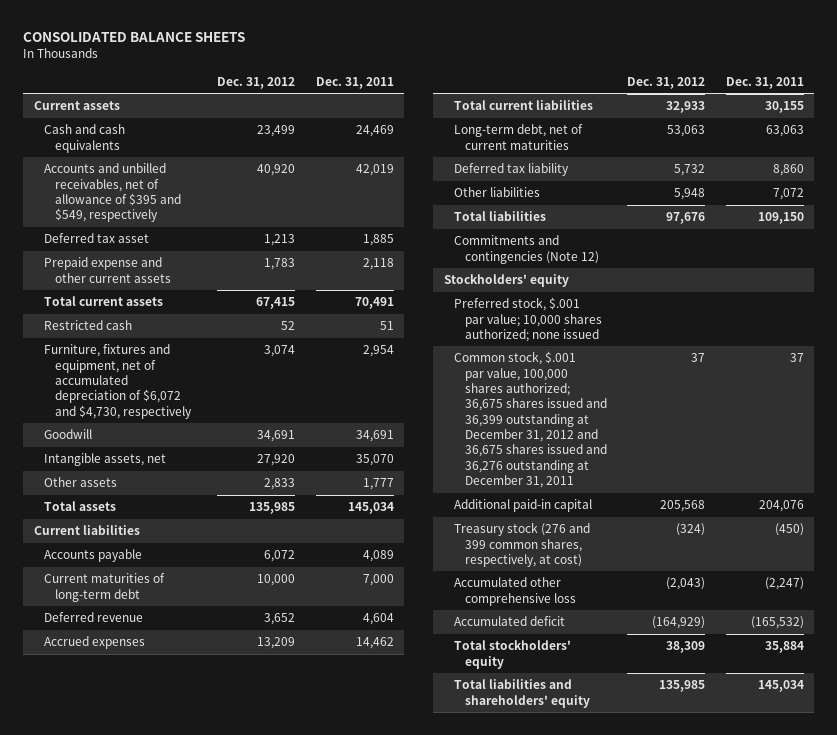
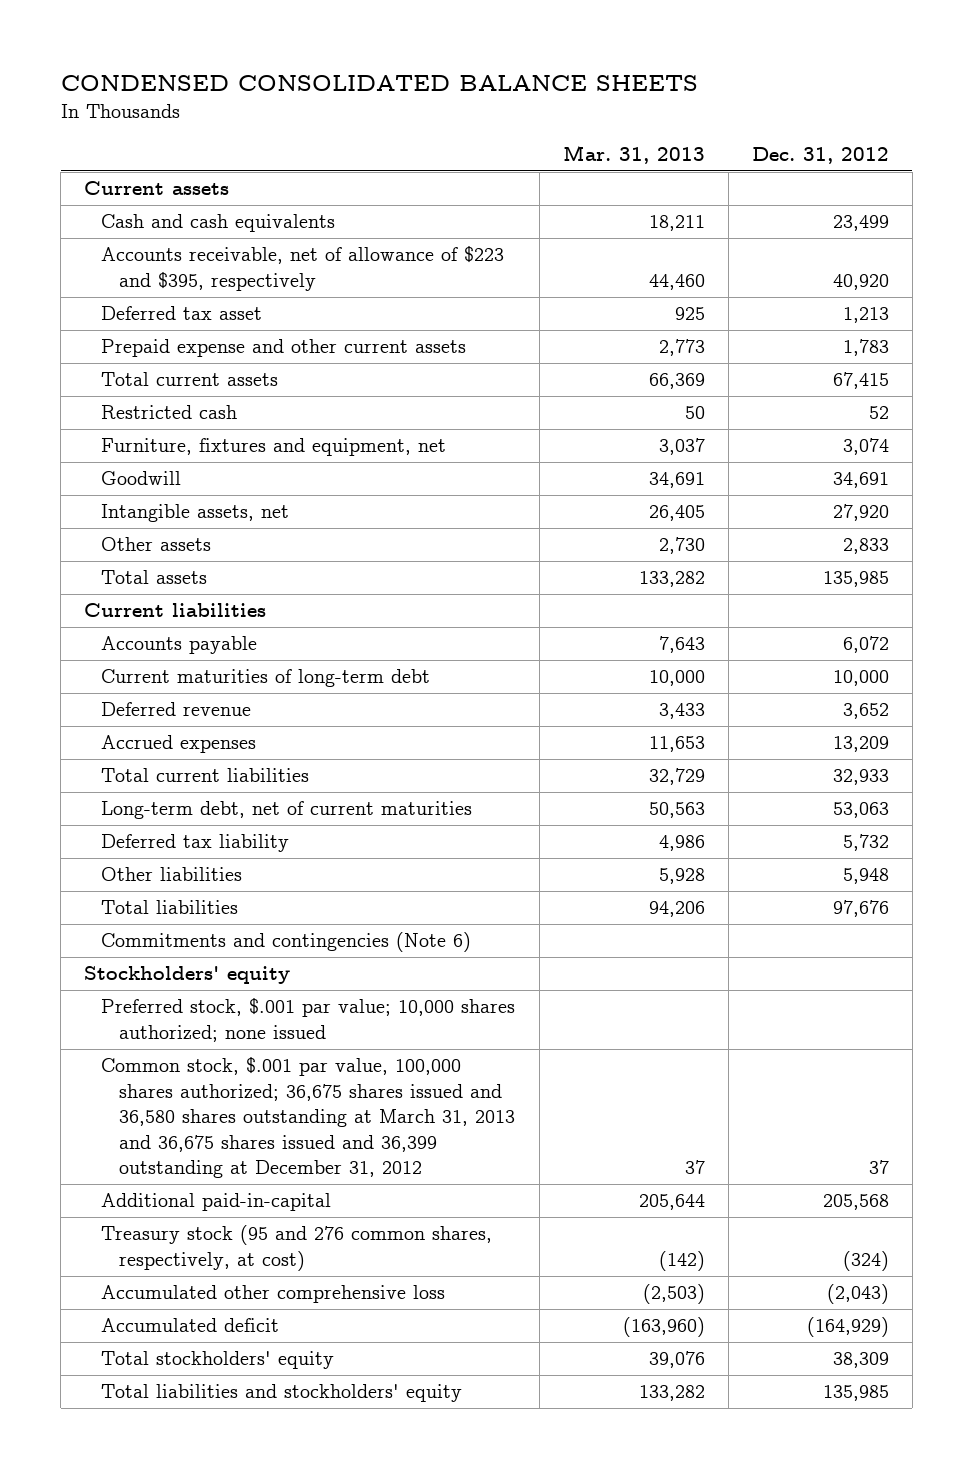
- CONSOLIDATED BALANCE SHEETS
+ CONDENSED CONSOLIDATED BALANCE SHEETS
- | Dec. 31, 2012 | Dec. 31, 2011
+ | Mar. 31, 2013 | Dec. 31, 2012
- Accounts and unbilled receivables, net of allowance of $395 and $549, respectively | 40,920 | 42,019
+ Accounts receivable, net of allowance of $223 and $395, respectively | 44,460 | 40,920
- Furniture, fixtures and equipment, net of accumulated depreciation of $6,072 and $4,730, respectively | 3,074 | 2,954
+ Furniture, fixtures and equipment, net | 3,037 | 3,074
- Commitments and contingencies (Note 12)
+ Commitments and contingencies (Note 6)
- Common stock, $.001 par value, 100,000 shares authorized; 36,675 shares issued and 36,399 outstanding at December 31, 2012 and 36,675 shares issued and 36,276 outstanding at December 31, 2011 | 37 | 37
- Additional paid-in capital | 205,568 | 204,076
- Treasury stock (276 and 399 common shares, respectively, at cost) | (324) | (450)
+ Common stock, $.001 par value, 100,000 shares authorized; 36,675 shares issued and 36,580 shares outstanding at March 31, 2013 and 36,675 shares issued and 36,399 outstanding at December 31, 2012 | 37 | 37
+ Additional paid-in-capital | 205,644 | 205,568
+ Treasury stock (95 and 276 common shares, respectively, at cost) | (142) | (324)
- Total liabilities and shareholders' equity | 135,985 | 145,034
+ Total liabilities and stockholders' equity | 133,282 | 135,985

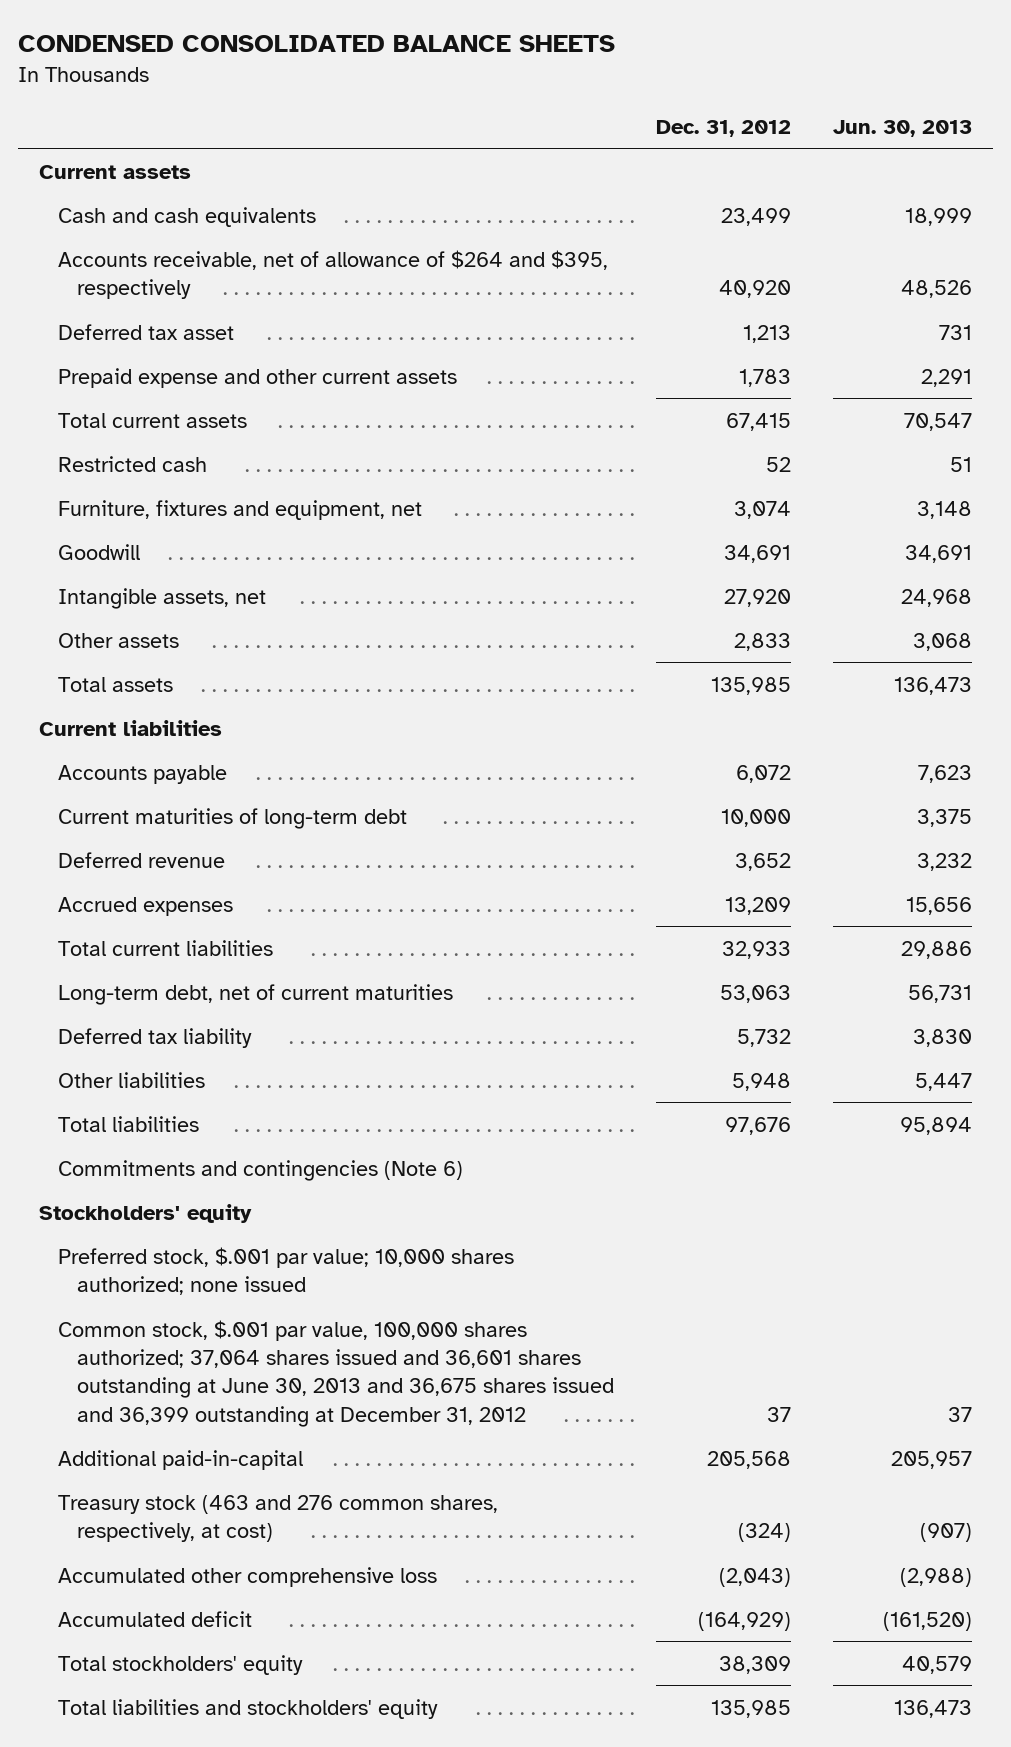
- | Mar. 31, 2013 | Dec. 31, 2012
+ | Dec. 31, 2012 | Jun. 30, 2013
- Accounts receivable, net of allowance of $223 and $395, respectively | 44,460 | 40,920
+ Accounts receivable, net of allowance of $264 and $395, respectively | 40,920 | 48,526
- Common stock, $.001 par value, 100,000 shares authorized; 36,675 shares issued and 36,580 shares outstanding at March 31, 2013 and 36,675 shares issued and 36,399 outstanding at December 31, 2012 | 37 | 37
+ Common stock, $.001 par value, 100,000 shares authorized; 37,064 shares issued and 36,601 shares outstanding at June 30, 2013 and 36,675 shares issued and 36,399 outstanding at December 31, 2012 | 37 | 37
- Treasury stock (95 and 276 common shares, respectively, at cost) | (142) | (324)
+ Treasury stock (463 and 276 common shares, respectively, at cost) | (324) | (907)

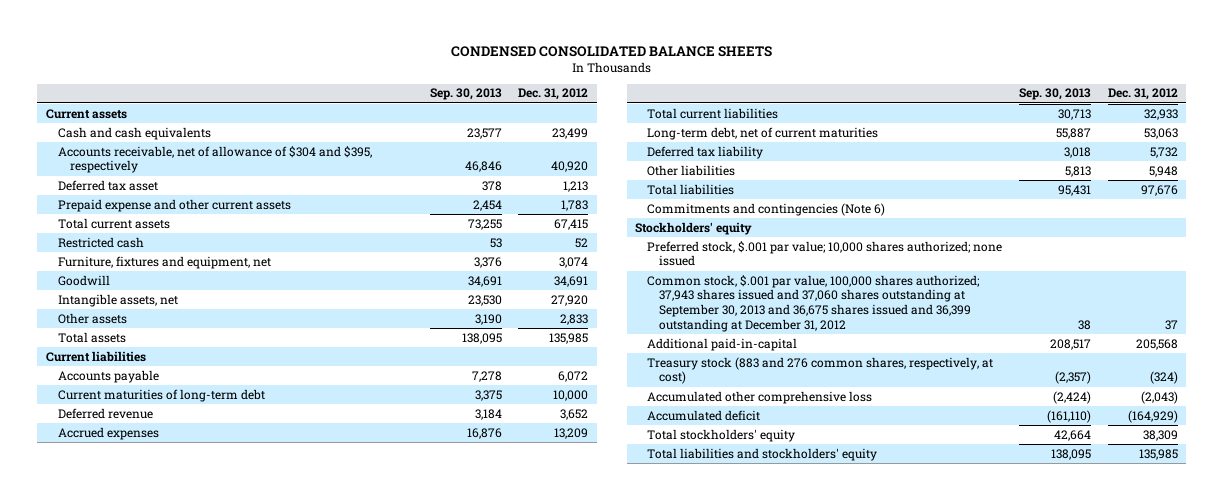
- | Dec. 31, 2012 | Jun. 30, 2013
+ | Sep. 30, 2013 | Dec. 31, 2012
- Accounts receivable, net of allowance of $264 and $395, respectively | 40,920 | 48,526
+ Accounts receivable, net of allowance of $304 and $395, respectively | 46,846 | 40,920
- Common stock, $.001 par value, 100,000 shares authorized; 37,064 shares issued and 36,601 shares outstanding at June 30, 2013 and 36,675 shares issued and 36,399 outstanding at December 31, 2012 | 37 | 37
+ Common stock, $.001 par value, 100,000 shares authorized; 37,943 shares issued and 37,060 shares outstanding at September 30, 2013 and 36,675 shares issued and 36,399 outstanding at December 31, 2012 | 38 | 37
- Treasury stock (463 and 276 common shares, respectively, at cost) | (324) | (907)
+ Treasury stock (883 and 276 common shares, respectively, at cost) | (2,357) | (324)

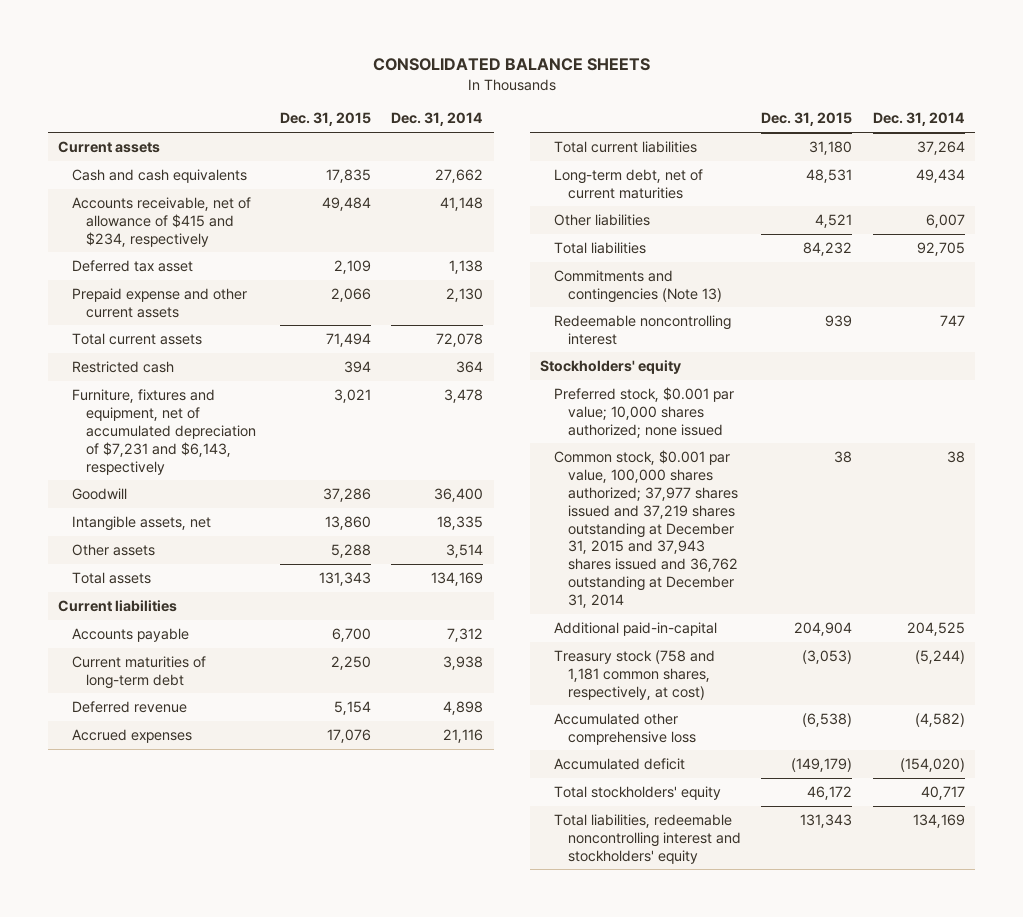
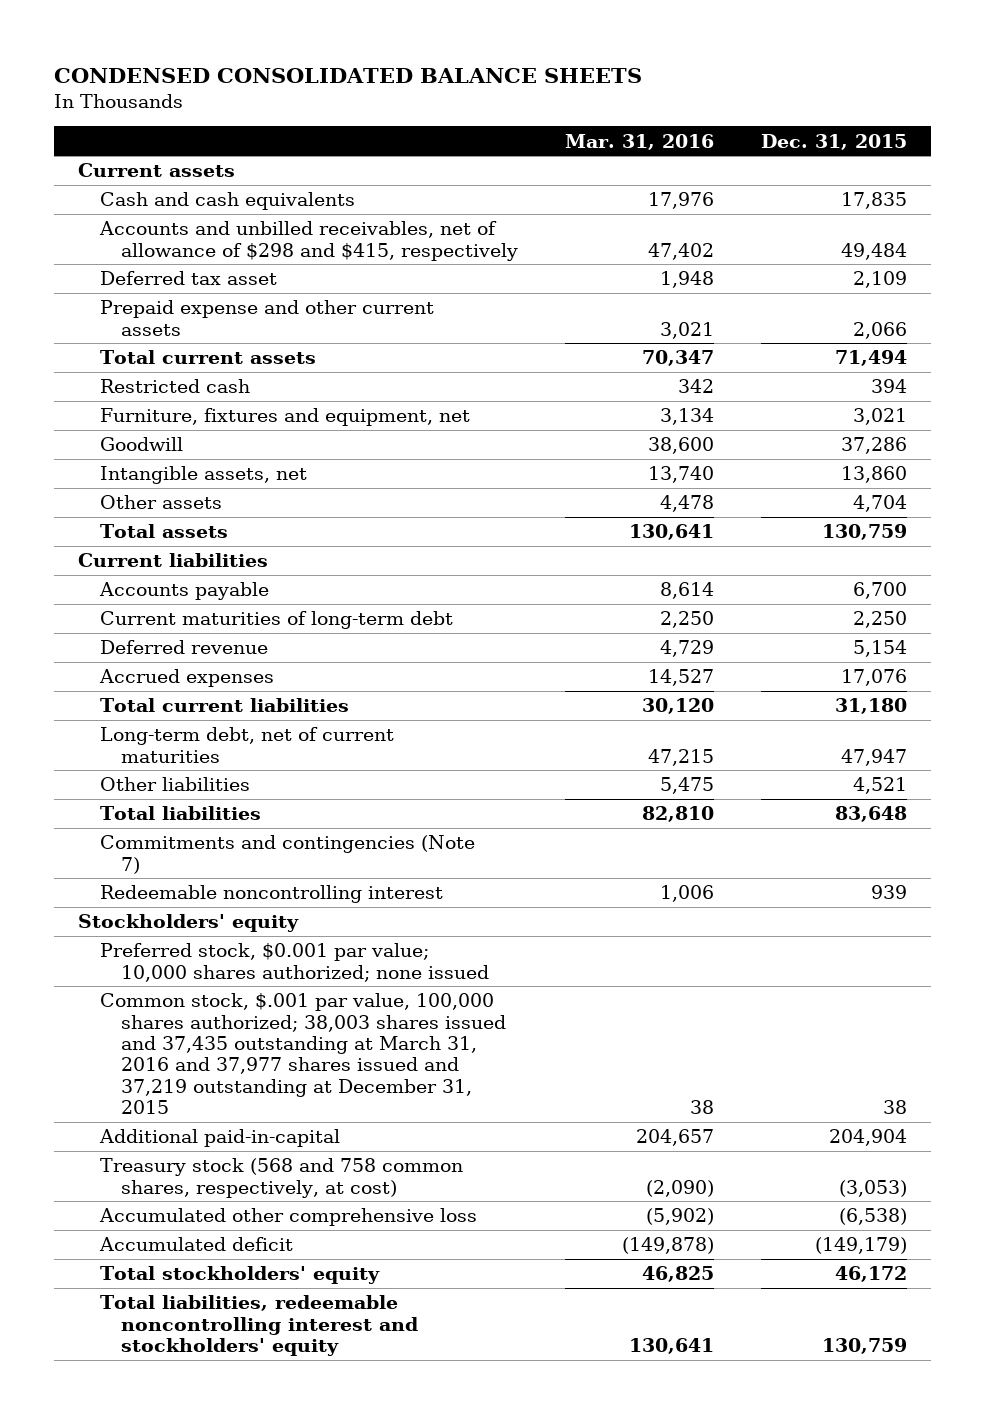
- CONSOLIDATED BALANCE SHEETS
+ CONDENSED CONSOLIDATED BALANCE SHEETS
- | Dec. 31, 2015 | Dec. 31, 2014
+ | Mar. 31, 2016 | Dec. 31, 2015
- Accounts receivable, net of allowance of $415 and $234, respectively | 49,484 | 41,148
+ Accounts and unbilled receivables, net of allowance of $298 and $415, respectively | 47,402 | 49,484
- Furniture, fixtures and equipment, net of accumulated depreciation of $7,231 and $6,143, respectively | 3,021 | 3,478
+ Furniture, fixtures and equipment, net | 3,134 | 3,021
- Other assets | 5,288 | 3,514
- Total assets | 131,343 | 134,169
+ Other assets | 4,478 | 4,704
+ Total assets | 130,641 | 130,759
- Long-term debt, net of current maturities | 48,531 | 49,434
+ Long-term debt, net of current maturities | 47,215 | 47,947
- Total liabilities | 84,232 | 92,705
- Commitments and contingencies (Note 13)
+ Total liabilities | 82,810 | 83,648
+ Commitments and contingencies (Note 7)
- Common stock, $0.001 par value, 100,000 shares authorized; 37,977 shares issued and 37,219 shares outstanding at December 31, 2015 and 37,943 shares issued and 36,762 outstanding at December 31, 2014 | 38 | 38
+ Common stock, $.001 par value, 100,000 shares authorized; 38,003 shares issued and 37,435 outstanding at March 31, 2016 and 37,977 shares issued and 37,219 outstanding at December 31, 2015 | 38 | 38
- Treasury stock (758 and 1,181 common shares, respectively, at cost) | (3,053) | (5,244)
+ Treasury stock (568 and 758 common shares, respectively, at cost) | (2,090) | (3,053)
- Total liabilities, redeemable noncontrolling interest and stockholders' equity | 131,343 | 134,169
+ Total liabilities, redeemable noncontrolling interest and stockholders' equity | 130,641 | 130,759

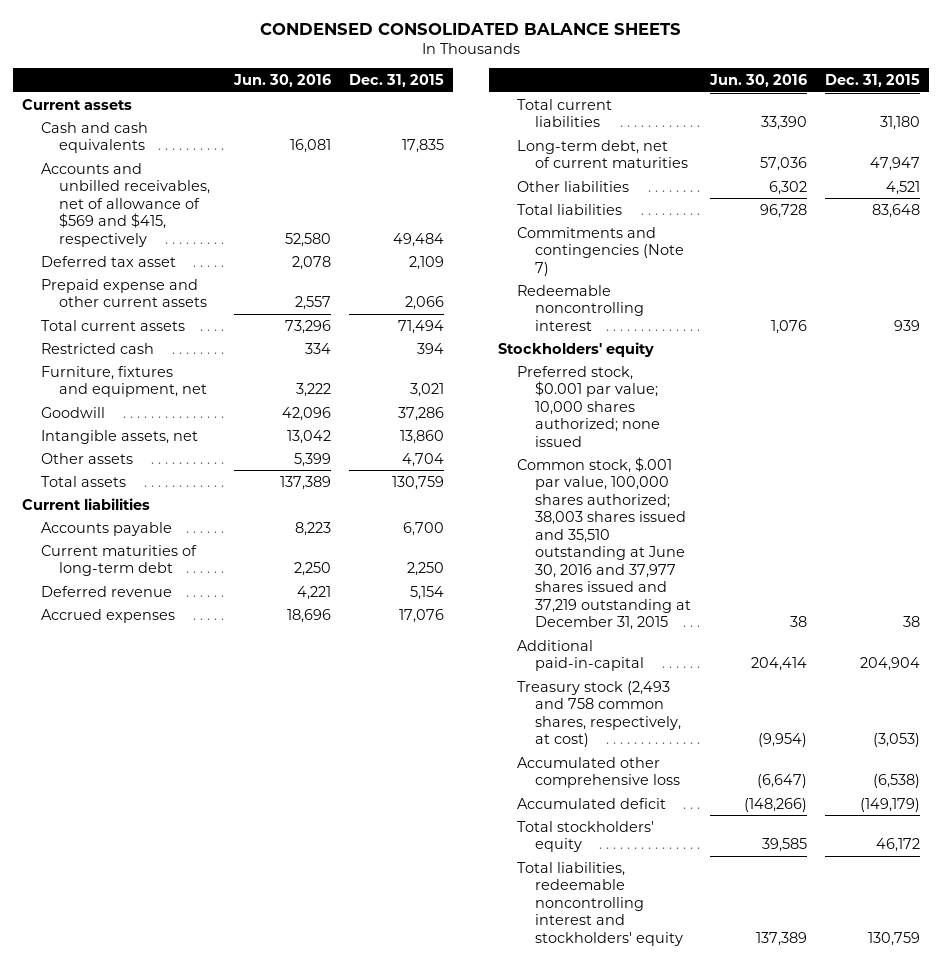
- | Mar. 31, 2016 | Dec. 31, 2015
+ | Jun. 30, 2016 | Dec. 31, 2015
- Accounts and unbilled receivables, net of allowance of $298 and $415, respectively | 47,402 | 49,484
+ Accounts and unbilled receivables, net of allowance of $569 and $415, respectively | 52,580 | 49,484
- Common stock, $.001 par value, 100,000 shares authorized; 38,003 shares issued and 37,435 outstanding at March 31, 2016 and 37,977 shares issued and 37,219 outstanding at December 31, 2015 | 38 | 38
+ Common stock, $.001 par value, 100,000 shares authorized; 38,003 shares issued and 35,510 outstanding at June 30, 2016 and 37,977 shares issued and 37,219 outstanding at December 31, 2015 | 38 | 38
- Treasury stock (568 and 758 common shares, respectively, at cost) | (2,090) | (3,053)
+ Treasury stock (2,493 and 758 common shares, respectively, at cost) | (9,954) | (3,053)

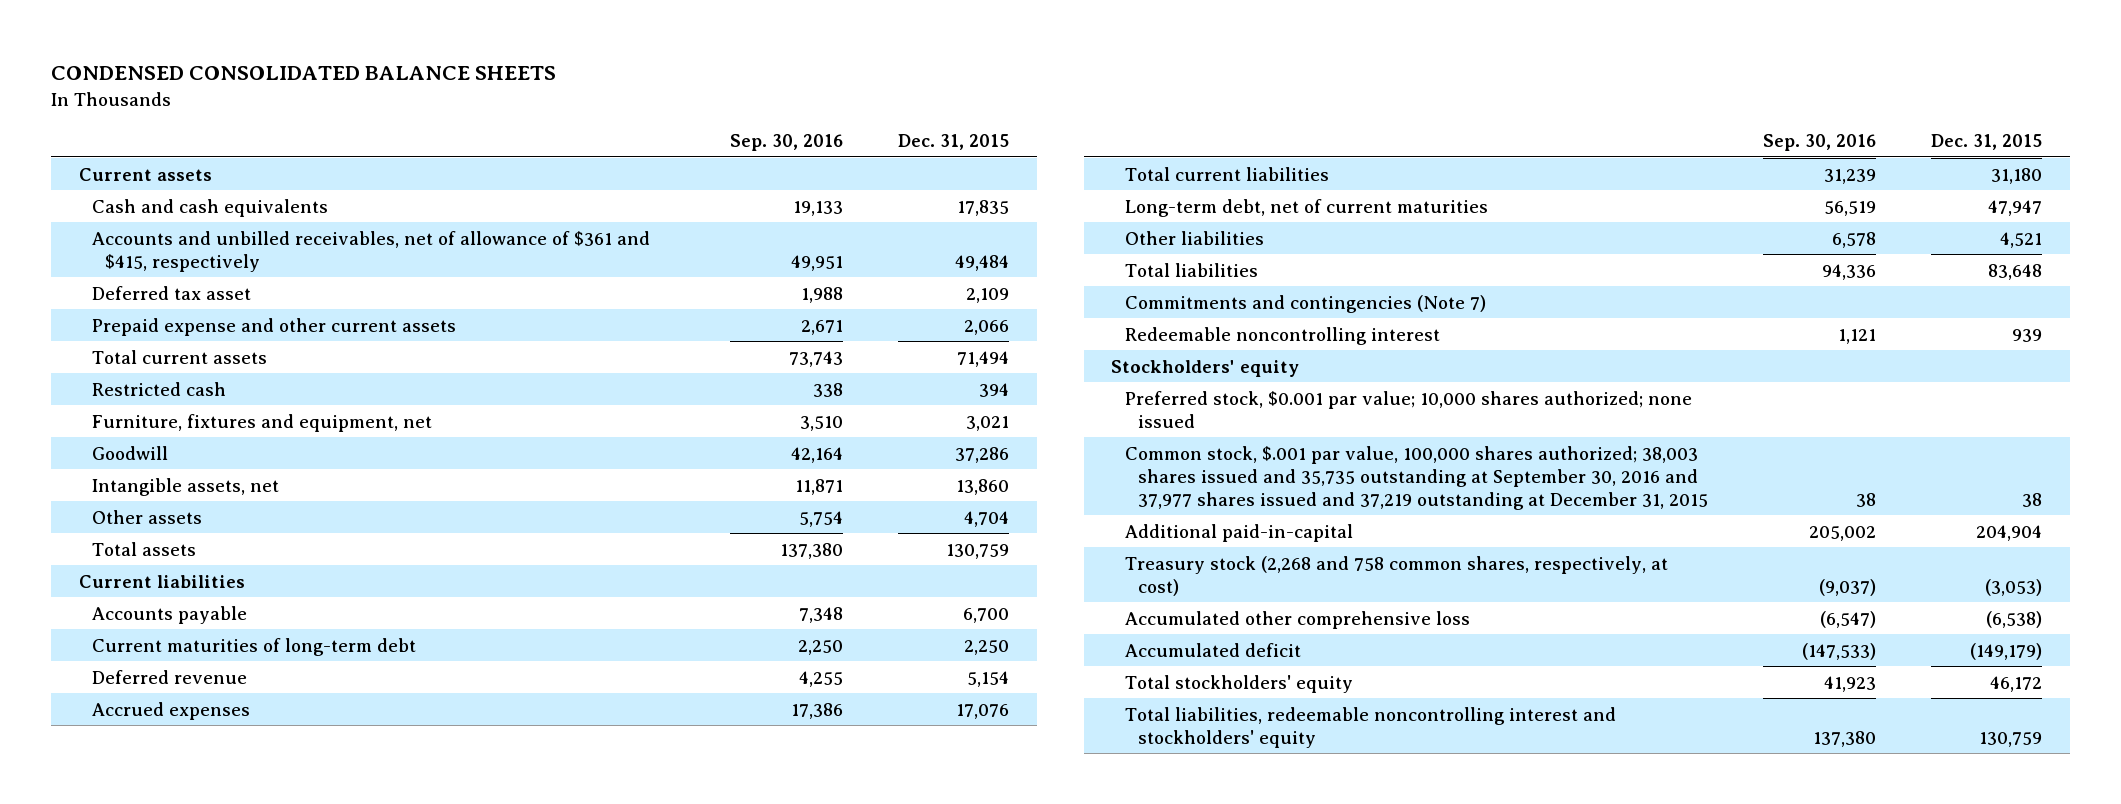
- | Jun. 30, 2016 | Dec. 31, 2015
+ | Sep. 30, 2016 | Dec. 31, 2015
- Accounts and unbilled receivables, net of allowance of $569 and $415, respectively | 52,580 | 49,484
+ Accounts and unbilled receivables, net of allowance of $361 and $415, respectively | 49,951 | 49,484
- Common stock, $.001 par value, 100,000 shares authorized; 38,003 shares issued and 35,510 outstanding at June 30, 2016 and 37,977 shares issued and 37,219 outstanding at December 31, 2015 | 38 | 38
+ Common stock, $.001 par value, 100,000 shares authorized; 38,003 shares issued and 35,735 outstanding at September 30, 2016 and 37,977 shares issued and 37,219 outstanding at December 31, 2015 | 38 | 38
- Treasury stock (2,493 and 758 common shares, respectively, at cost) | (9,954) | (3,053)
+ Treasury stock (2,268 and 758 common shares, respectively, at cost) | (9,037) | (3,053)

